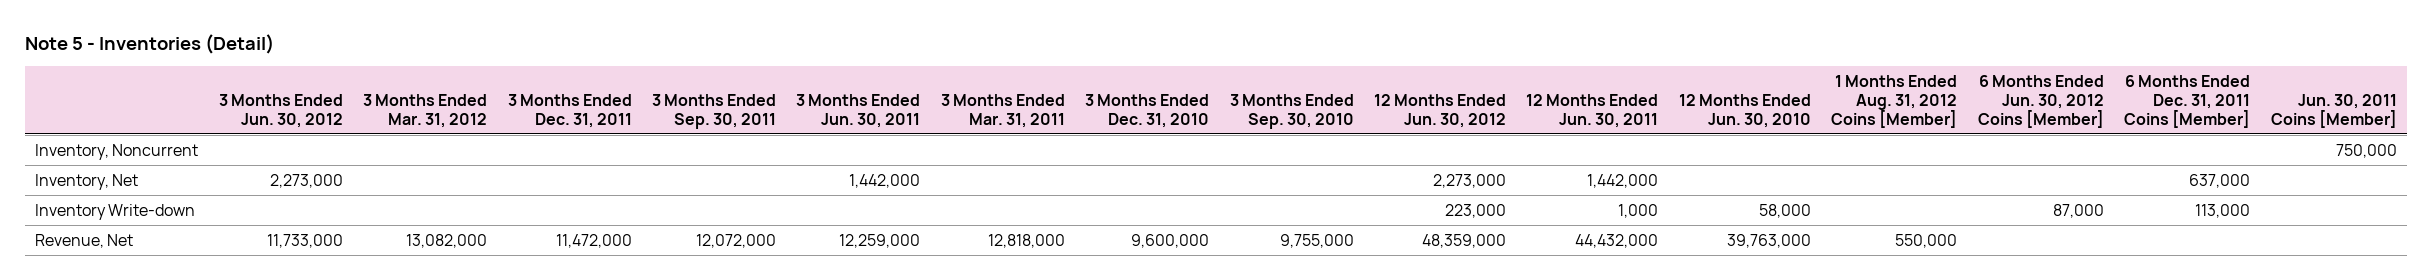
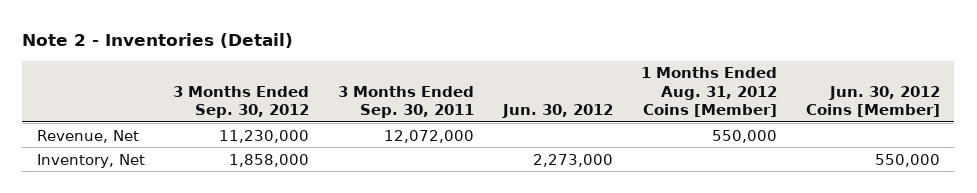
- Note 5 - Inventories (Detail)
+ Note 2 - Inventories (Detail)
- | 3 Months Ended Jun. 30, 2012 | 3 Months Ended Mar. 31, 2012 | 3 Months Ended Dec. 31, 2011 | 3 Months Ended Sep. 30, 2011 | 3 Months Ended Jun. 30, 2011 | 3 Months Ended Mar. 31, 2011 | 3 Months Ended Dec. 31, 2010 | 3 Months Ended Sep. 30, 2010 | 12 Months Ended Jun. 30, 2012 | 12 Months Ended Jun. 30, 2011 | 12 Months Ended Jun. 30, 2010 | 1 Months Ended Aug. 31, 2012 Coins [Member] | 6 Months Ended Jun. 30, 2012 Coins [Member] | 6 Months Ended Dec. 31, 2011 Coins [Member] | Jun. 30, 2011 Coins [Member]
+ | 3 Months Ended Sep. 30, 2012 | 3 Months Ended Sep. 30, 2011 | Jun. 30, 2012 | 1 Months Ended Aug. 31, 2012 Coins [Member] | Jun. 30, 2012 Coins [Member]
- Inventory, Noncurrent | | | | | | | | | | | | | | | 750,000
- Inventory Write-down | | | | | | | | | 223,000 | 1,000 | 58,000 | | 87,000 | 113,000 |
moved down: Inventory, Net | 1,858,000 | | 2,273,000 | | 550,000

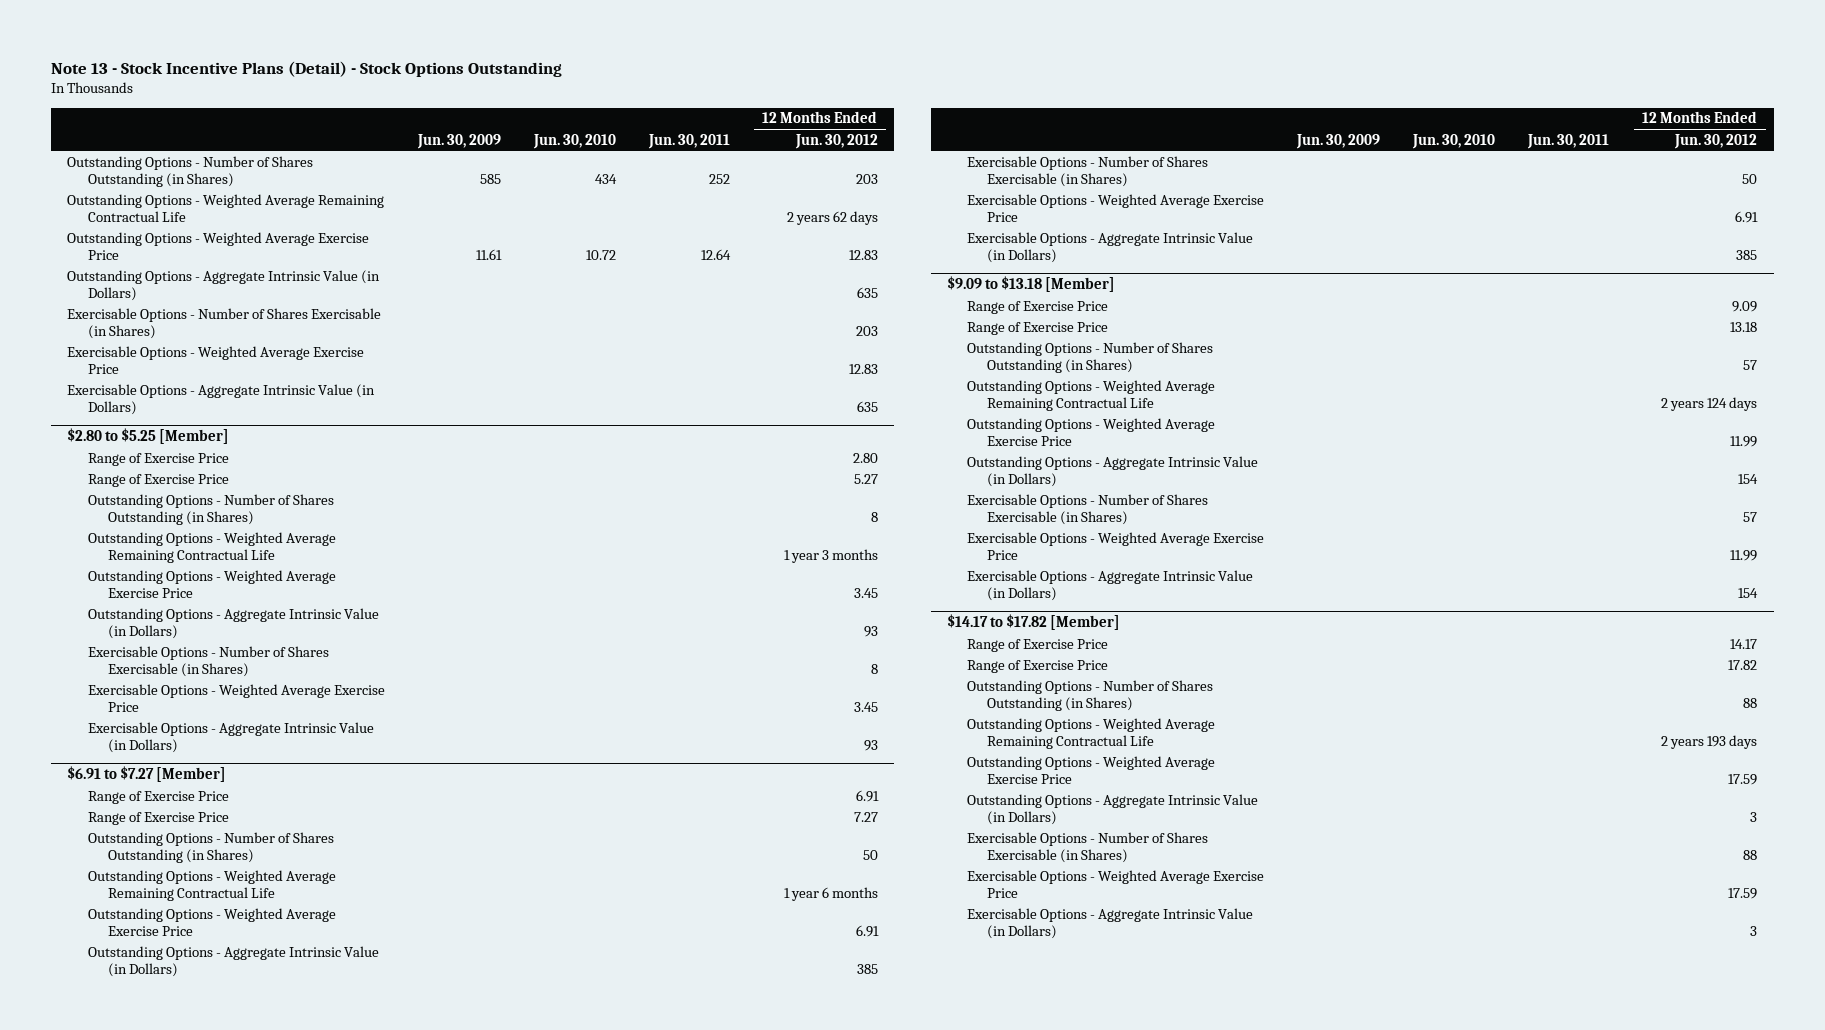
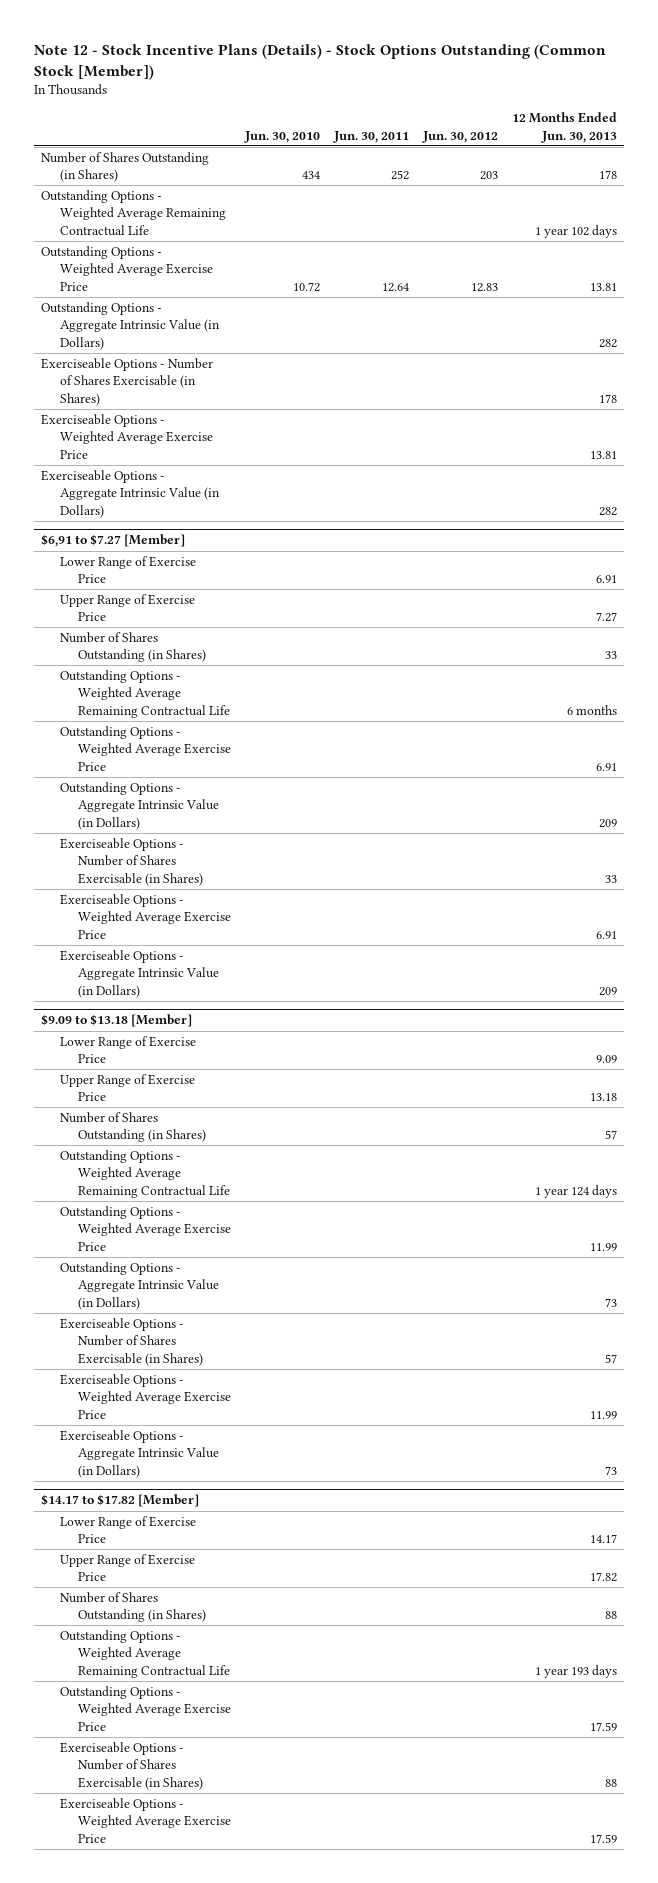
- Note 13 - Stock Incentive Plans (Detail) - Stock Options Outstanding
+ Note 12 - Stock Incentive Plans (Details) - Stock Options Outstanding (Common Stock [Member])
- | Jun. 30, 2009 | Jun. 30, 2010 | Jun. 30, 2011 | 12 Months Ended Jun. 30, 2012
+ | Jun. 30, 2010 | Jun. 30, 2011 | Jun. 30, 2012 | 12 Months Ended Jun. 30, 2013
- Outstanding Options - Number of Shares Outstanding (in Shares) | 585 | 434 | 252 | 203
+ Number of Shares Outstanding (in Shares) | 434 | 252 | 203 | 178
- Exercisable Options - Number of Shares Exercisable (in Shares) | | | | 203
- Exercisable Options - Weighted Average Exercise Price | | | | 12.83
- Exercisable Options - Aggregate Intrinsic Value (in Dollars) | | | | 635
- $2.80 to $5.25 [Member]
- Range of Exercise Price | | | | 2.80
- Range of Exercise Price | | | | 5.27
- Outstanding Options - Number of Shares Outstanding (in Shares) | | | | 8
- Outstanding Options - Weighted Average Remaining Contractual Life | | | | 1 year 3 months
- Outstanding Options - Weighted Average Exercise Price | | | | 3.45
- Outstanding Options - Aggregate Intrinsic Value (in Dollars) | | | | 93
- Exercisable Options - Number of Shares Exercisable (in Shares) | | | | 8
- Exercisable Options - Weighted Average Exercise Price | | | | 3.45
- Exercisable Options - Aggregate Intrinsic Value (in Dollars) | | | | 93
- $6.91 to $7.27 [Member]
- Range of Exercise Price | | | | 6.91
- Range of Exercise Price | | | | 7.27
- Outstanding Options - Number of Shares Outstanding (in Shares) | | | | 50
+ Exerciseable Options - Number of Shares Exercisable (in Shares) | | | | 178
+ Exerciseable Options - Weighted Average Exercise Price | | | | 13.81
+ Exerciseable Options - Aggregate Intrinsic Value (in Dollars) | | | | 282
+ $6,91 to $7.27 [Member]
+ Lower Range of Exercise Price | | | | 6.91
+ Upper Range of Exercise Price | | | | 7.27
+ Number of Shares Outstanding (in Shares) | | | | 33
- Exercisable Options - Number of Shares Exercisable (in Shares) | | | | 50
- Exercisable Options - Weighted Average Exercise Price | | | | 6.91
- Exercisable Options - Aggregate Intrinsic Value (in Dollars) | | | | 385
+ Exerciseable Options - Number of Shares Exercisable (in Shares) | | | | 33
+ Exerciseable Options - Weighted Average Exercise Price | | | | 6.91
+ Exerciseable Options - Aggregate Intrinsic Value (in Dollars) | | | | 209
@ $9.09 to $13.18 [Member]
- Range of Exercise Price | | | | 9.09
- Range of Exercise Price | | | | 13.18
- Outstanding Options - Number of Shares Outstanding (in Shares) | | | | 57
+ Lower Range of Exercise Price | | | | 9.09
+ Upper Range of Exercise Price | | | | 13.18
+ Number of Shares Outstanding (in Shares) | | | | 57
- Exercisable Options - Number of Shares Exercisable (in Shares) | | | | 57
- Exercisable Options - Weighted Average Exercise Price | | | | 11.99
- Exercisable Options - Aggregate Intrinsic Value (in Dollars) | | | | 154
+ Exerciseable Options - Number of Shares Exercisable (in Shares) | | | | 57
+ Exerciseable Options - Weighted Average Exercise Price | | | | 11.99
+ Exerciseable Options - Aggregate Intrinsic Value (in Dollars) | | | | 73
@ $14.17 to $17.82 [Member]
- Range of Exercise Price | | | | 14.17
- Range of Exercise Price | | | | 17.82
- Outstanding Options - Number of Shares Outstanding (in Shares) | | | | 88
+ Lower Range of Exercise Price | | | | 14.17
+ Upper Range of Exercise Price | | | | 17.82
+ Number of Shares Outstanding (in Shares) | | | | 88
- Outstanding Options - Aggregate Intrinsic Value (in Dollars) | | | | 3
- Exercisable Options - Number of Shares Exercisable (in Shares) | | | | 88
- Exercisable Options - Weighted Average Exercise Price | | | | 17.59
- Exercisable Options - Aggregate Intrinsic Value (in Dollars) | | | | 3
+ Exerciseable Options - Number of Shares Exercisable (in Shares) | | | | 88
+ Exerciseable Options - Weighted Average Exercise Price | | | | 17.59

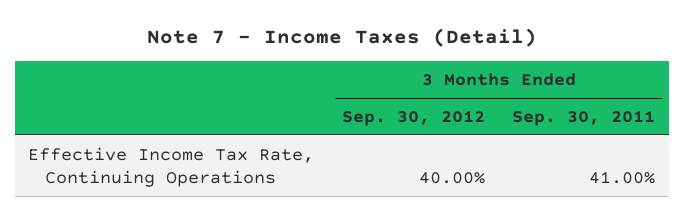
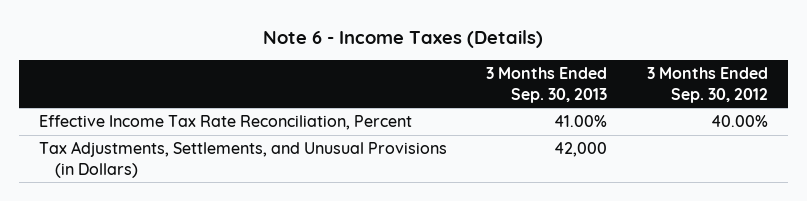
- Note 7 - Income Taxes (Detail)
+ Note 6 - Income Taxes (Details)
- | 3 Months Ended Sep. 30, 2012 | 3 Months Ended Sep. 30, 2011
+ | 3 Months Ended Sep. 30, 2013 | 3 Months Ended Sep. 30, 2012
- Effective Income Tax Rate, Continuing Operations | 40.00% | 41.00%
+ Effective Income Tax Rate Reconciliation, Percent | 41.00% | 40.00%
+ Tax Adjustments, Settlements, and Unusual Provisions (in Dollars) | 42,000 |

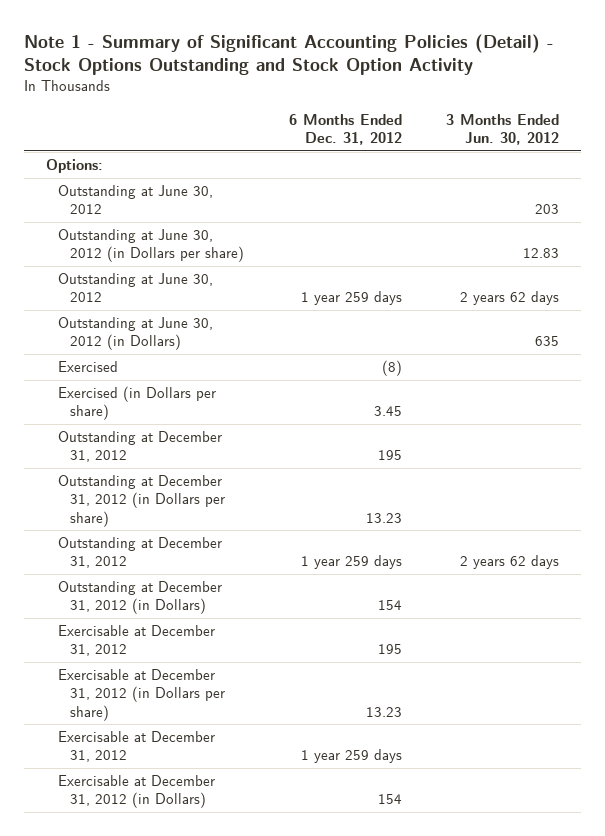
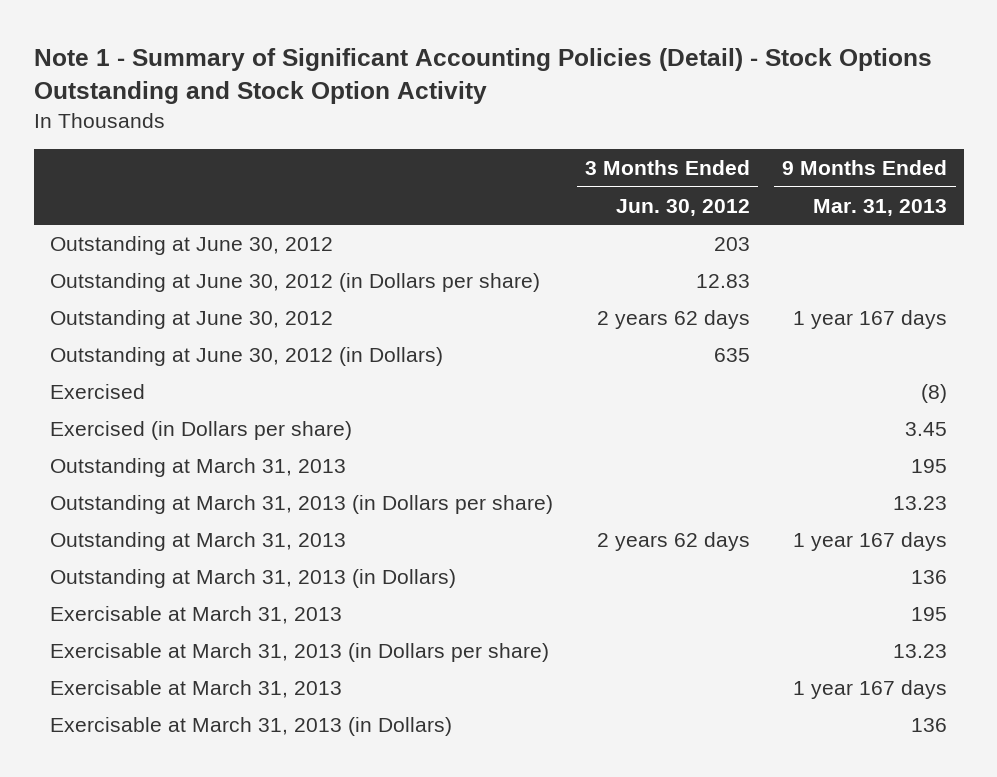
- | 6 Months Ended Dec. 31, 2012 | 3 Months Ended Jun. 30, 2012
+ | 3 Months Ended Jun. 30, 2012 | 9 Months Ended Mar. 31, 2013
- Options:
- Outstanding at December 31, 2012 | 195 |
- Outstanding at December 31, 2012 (in Dollars per share) | 13.23 |
- Outstanding at December 31, 2012 | 1 year 259 days | 2 years 62 days
- Outstanding at December 31, 2012 (in Dollars) | 154 |
- Exercisable at December 31, 2012 | 195 |
- Exercisable at December 31, 2012 (in Dollars per share) | 13.23 |
- Exercisable at December 31, 2012 | 1 year 259 days |
- Exercisable at December 31, 2012 (in Dollars) | 154 |
+ Outstanding at March 31, 2013 | | 195
+ Outstanding at March 31, 2013 (in Dollars per share) | | 13.23
+ Outstanding at March 31, 2013 | 2 years 62 days | 1 year 167 days
+ Outstanding at March 31, 2013 (in Dollars) | | 136
+ Exercisable at March 31, 2013 | | 195
+ Exercisable at March 31, 2013 (in Dollars per share) | | 13.23
+ Exercisable at March 31, 2013 | | 1 year 167 days
+ Exercisable at March 31, 2013 (in Dollars) | | 136

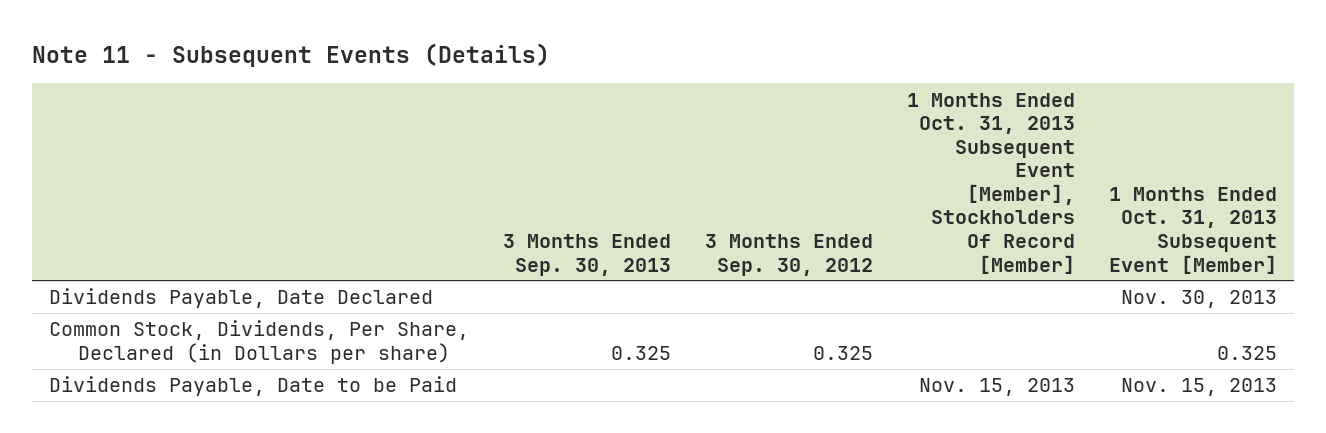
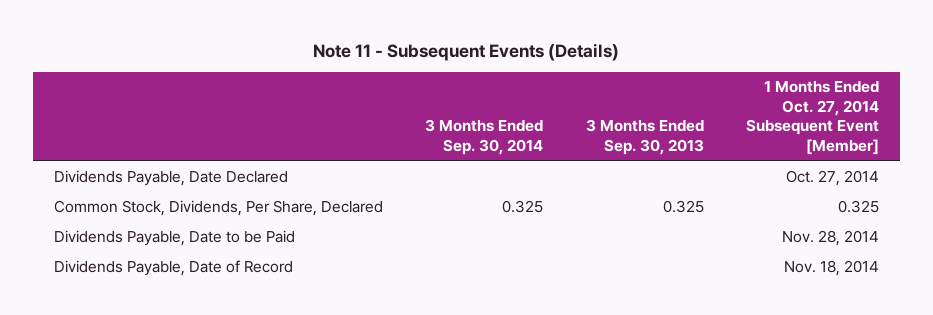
- | 3 Months Ended Sep. 30, 2013 | 3 Months Ended Sep. 30, 2012 | 1 Months Ended Oct. 31, 2013 Subsequent Event [Member], Stockholders Of Record [Member] | 1 Months Ended Oct. 31, 2013 Subsequent Event [Member]
+ | 3 Months Ended Sep. 30, 2014 | 3 Months Ended Sep. 30, 2013 | 1 Months Ended Oct. 27, 2014 Subsequent Event [Member]
- Common Stock, Dividends, Per Share, Declared (in Dollars per share) | 0.325 | 0.325 | | 0.325
+ Common Stock, Dividends, Per Share, Declared | 0.325 | 0.325 | 0.325
+ Dividends Payable, Date of Record | | | Nov. 18, 2014

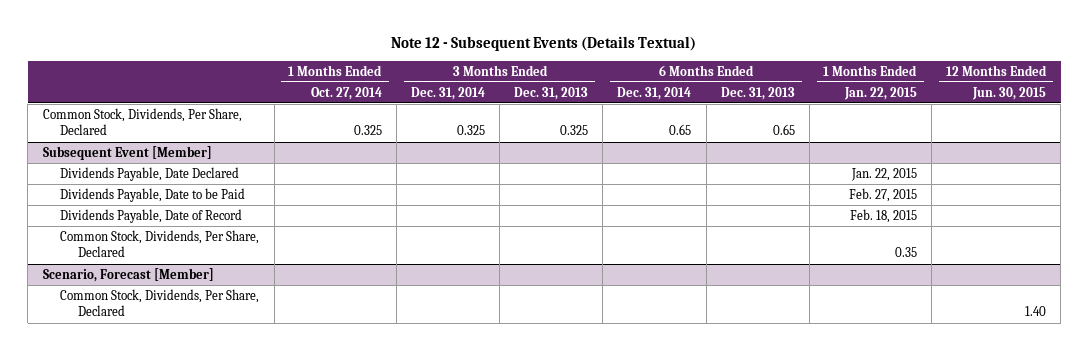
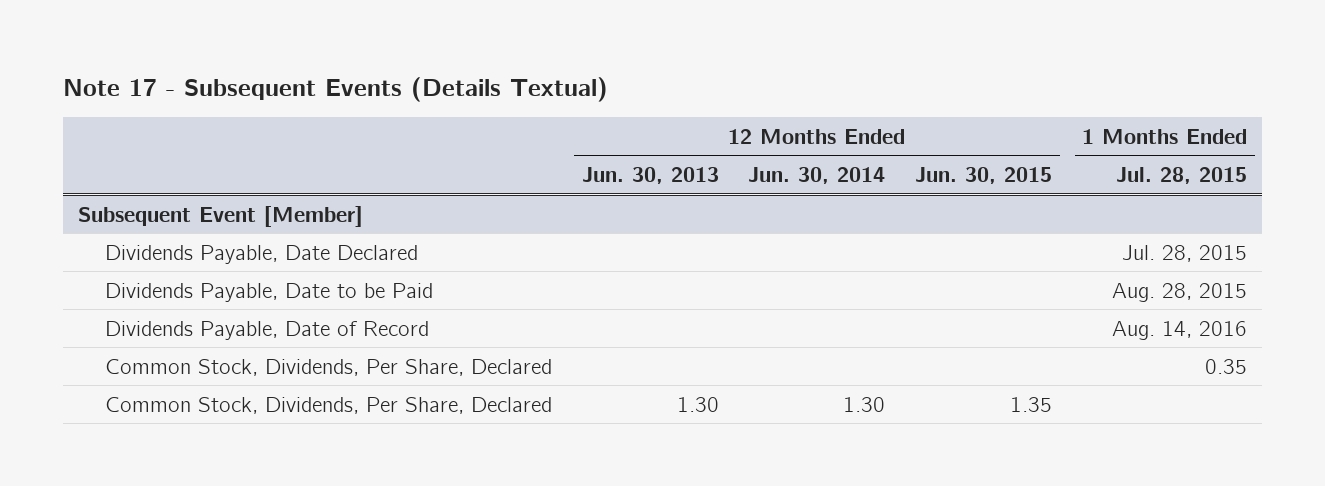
- Note 12 - Subsequent Events (Details Textual)
+ Note 17 - Subsequent Events (Details Textual)
- | 1 Months Ended Oct. 27, 2014 | 3 Months Ended Dec. 31, 2014 | 3 Months Ended Dec. 31, 2013 | 6 Months Ended Dec. 31, 2014 | 6 Months Ended Dec. 31, 2013 | 1 Months Ended Jan. 22, 2015 | 12 Months Ended Jun. 30, 2015
+ | 12 Months Ended Jun. 30, 2013 | 12 Months Ended Jun. 30, 2014 | 12 Months Ended Jun. 30, 2015 | 1 Months Ended Jul. 28, 2015
- Common Stock, Dividends, Per Share, Declared | 0.325 | 0.325 | 0.325 | 0.65 | 0.65 | |
- Scenario, Forecast [Member]
- Common Stock, Dividends, Per Share, Declared | | | | | | | 1.40
@ Subsequent Event [Member]
+ Common Stock, Dividends, Per Share, Declared | 1.30 | 1.30 | 1.35 |

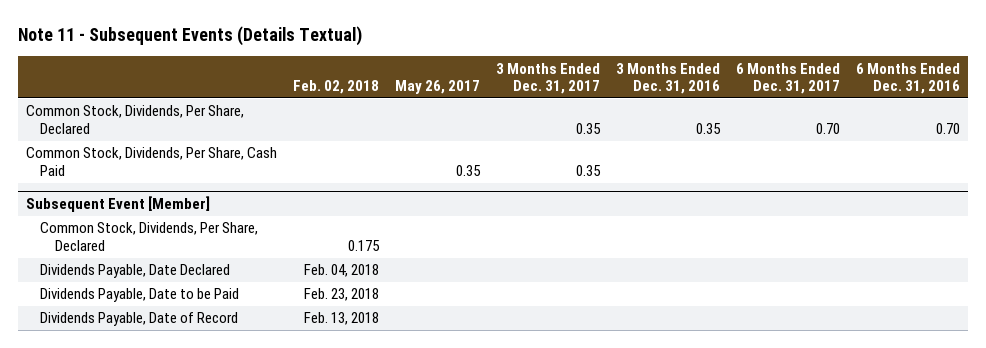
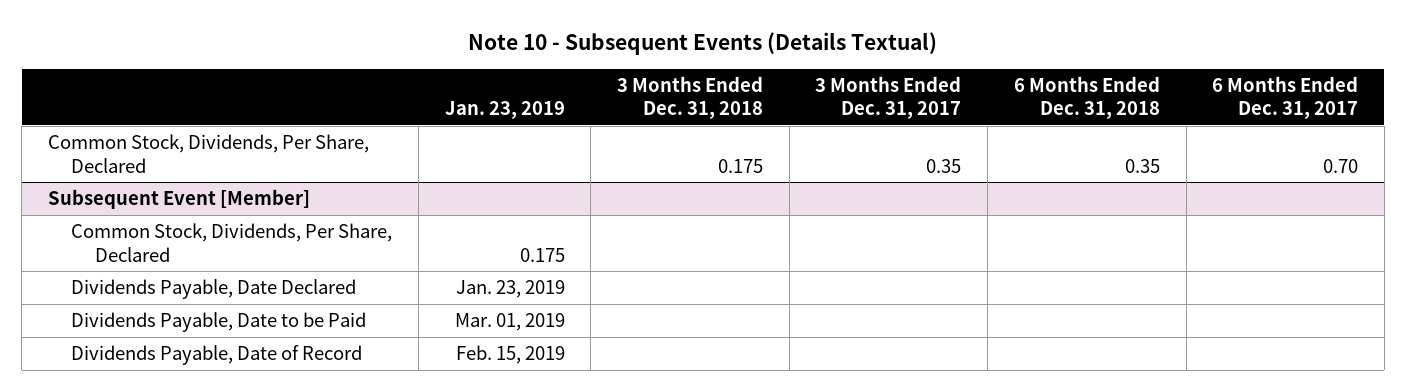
- Note 11 - Subsequent Events (Details Textual)
+ Note 10 - Subsequent Events (Details Textual)
- | Feb. 02, 2018 | May 26, 2017 | 3 Months Ended Dec. 31, 2017 | 3 Months Ended Dec. 31, 2016 | 6 Months Ended Dec. 31, 2017 | 6 Months Ended Dec. 31, 2016
+ | Jan. 23, 2019 | 3 Months Ended Dec. 31, 2018 | 3 Months Ended Dec. 31, 2017 | 6 Months Ended Dec. 31, 2018 | 6 Months Ended Dec. 31, 2017
- Common Stock, Dividends, Per Share, Cash Paid | | 0.35 | 0.35 | | |

